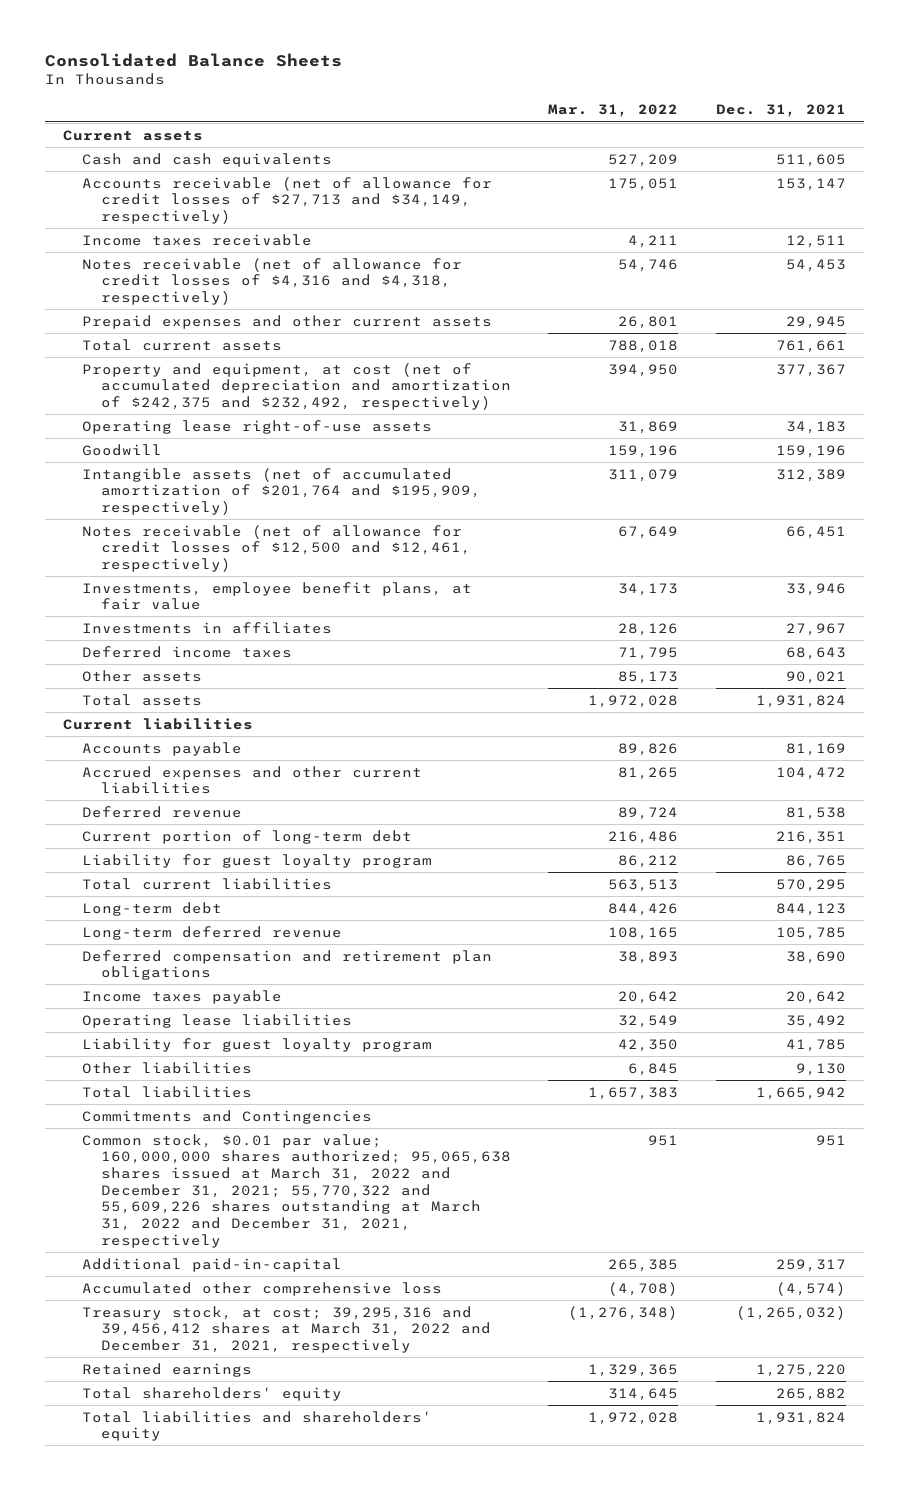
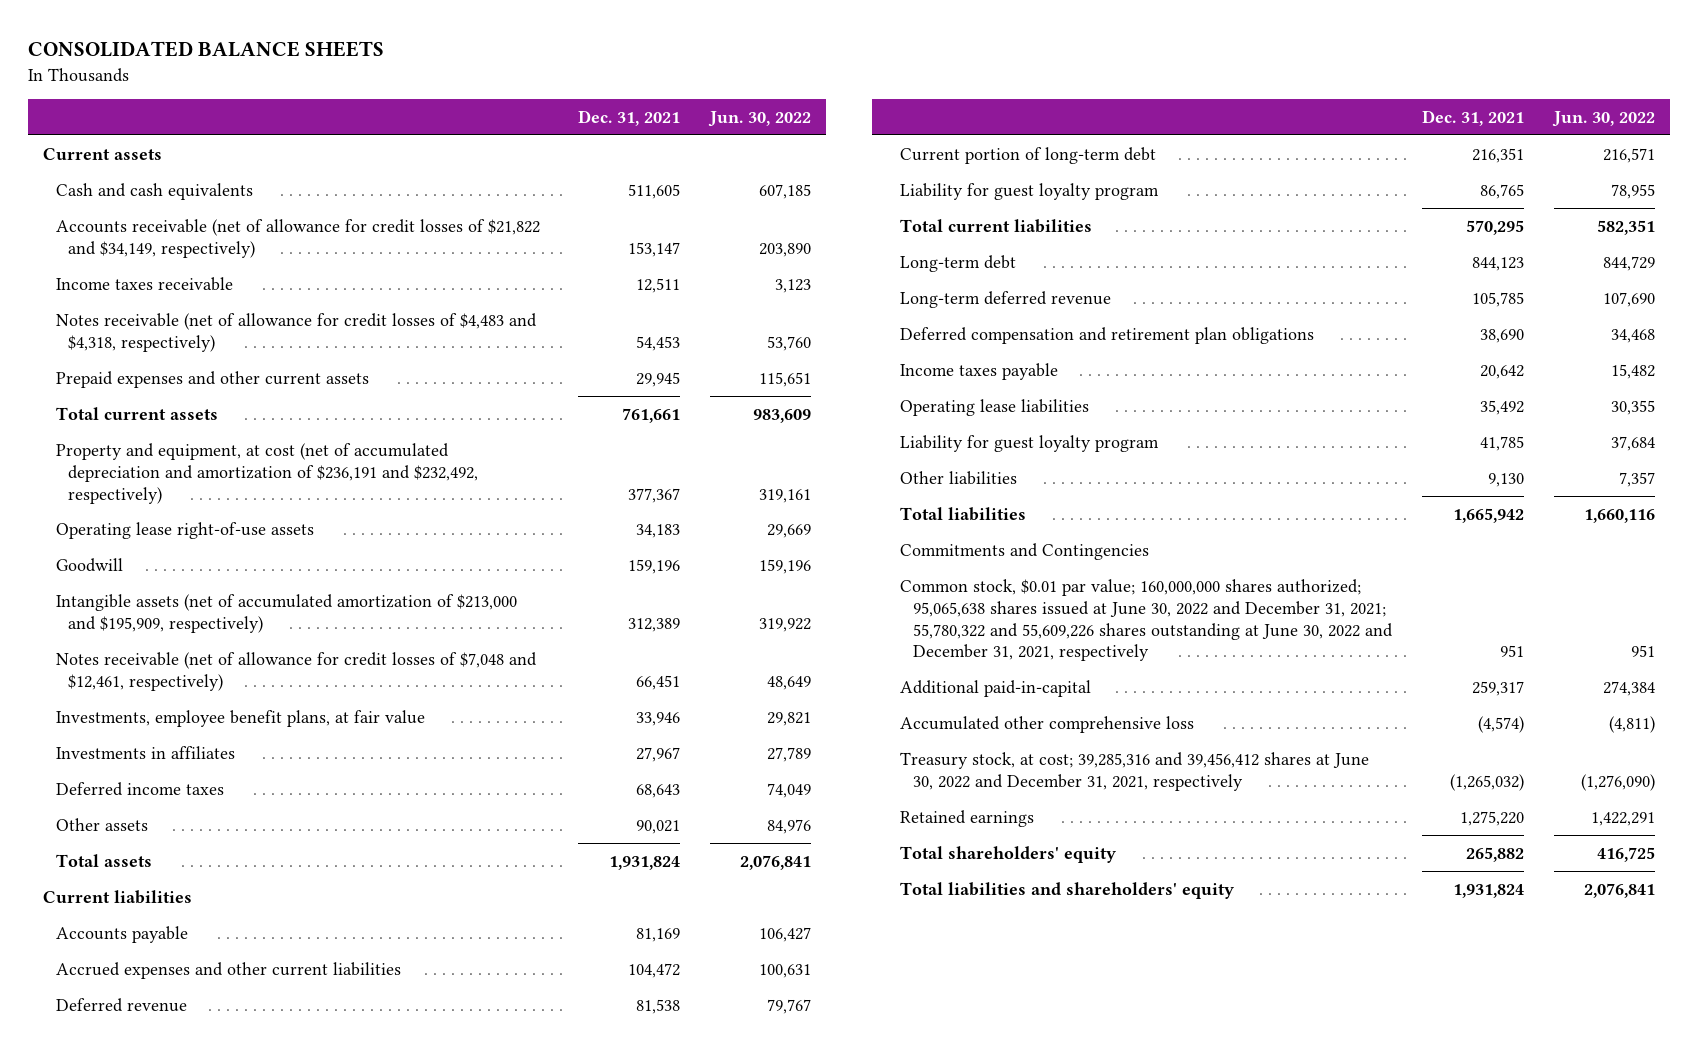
- Consolidated Balance Sheets
+ CONSOLIDATED BALANCE SHEETS
- | Mar. 31, 2022 | Dec. 31, 2021
+ | Dec. 31, 2021 | Jun. 30, 2022
- Accounts receivable (net of allowance for credit losses of $27,713 and $34,149, respectively) | 175,051 | 153,147
+ Accounts receivable (net of allowance for credit losses of $21,822 and $34,149, respectively) | 153,147 | 203,890
- Notes receivable (net of allowance for credit losses of $4,316 and $4,318, respectively) | 54,746 | 54,453
+ Notes receivable (net of allowance for credit losses of $4,483 and $4,318, respectively) | 54,453 | 53,760
- Property and equipment, at cost (net of accumulated depreciation and amortization of $242,375 and $232,492, respectively) | 394,950 | 377,367
+ Property and equipment, at cost (net of accumulated depreciation and amortization of $236,191 and $232,492, respectively) | 377,367 | 319,161
- Intangible assets (net of accumulated amortization of $201,764 and $195,909, respectively) | 311,079 | 312,389
- Notes receivable (net of allowance for credit losses of $12,500 and $12,461, respectively) | 67,649 | 66,451
+ Intangible assets (net of accumulated amortization of $213,000 and $195,909, respectively) | 312,389 | 319,922
+ Notes receivable (net of allowance for credit losses of $7,048 and $12,461, respectively) | 66,451 | 48,649
- Common stock, $0.01 par value; 160,000,000 shares authorized; 95,065,638 shares issued at March 31, 2022 and December 31, 2021; 55,770,322 and 55,609,226 shares outstanding at March 31, 2022 and December 31, 2021, respectively | 951 | 951
+ Common stock, $0.01 par value; 160,000,000 shares authorized; 95,065,638 shares issued at June 30, 2022 and December 31, 2021; 55,780,322 and 55,609,226 shares outstanding at June 30, 2022 and December 31, 2021, respectively | 951 | 951
- Treasury stock, at cost; 39,295,316 and 39,456,412 shares at March 31, 2022 and December 31, 2021, respectively | (1,276,348) | (1,265,032)
+ Treasury stock, at cost; 39,285,316 and 39,456,412 shares at June 30, 2022 and December 31, 2021, respectively | (1,265,032) | (1,276,090)

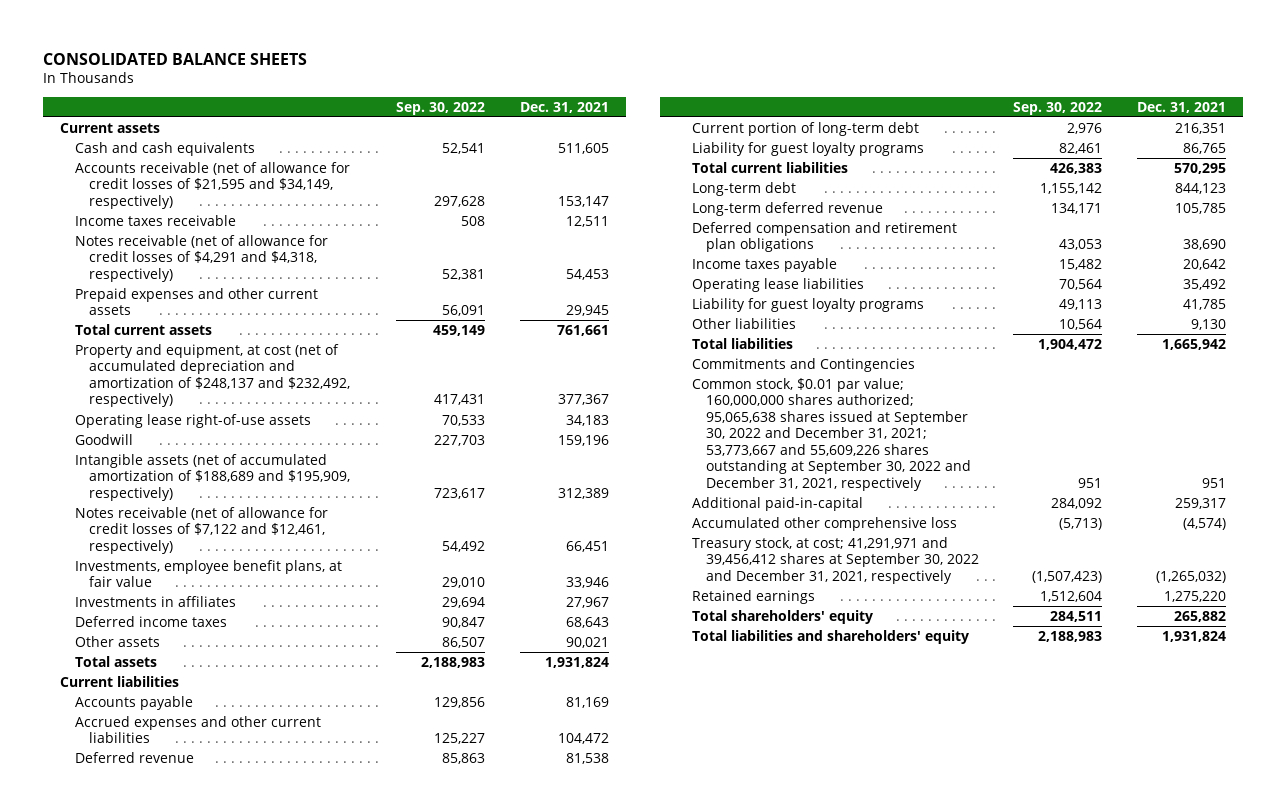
- | Dec. 31, 2021 | Jun. 30, 2022
+ | Sep. 30, 2022 | Dec. 31, 2021
- Accounts receivable (net of allowance for credit losses of $21,822 and $34,149, respectively) | 153,147 | 203,890
+ Accounts receivable (net of allowance for credit losses of $21,595 and $34,149, respectively) | 297,628 | 153,147
- Notes receivable (net of allowance for credit losses of $4,483 and $4,318, respectively) | 54,453 | 53,760
+ Notes receivable (net of allowance for credit losses of $4,291 and $4,318, respectively) | 52,381 | 54,453
- Property and equipment, at cost (net of accumulated depreciation and amortization of $236,191 and $232,492, respectively) | 377,367 | 319,161
+ Property and equipment, at cost (net of accumulated depreciation and amortization of $248,137 and $232,492, respectively) | 417,431 | 377,367
- Intangible assets (net of accumulated amortization of $213,000 and $195,909, respectively) | 312,389 | 319,922
- Notes receivable (net of allowance for credit losses of $7,048 and $12,461, respectively) | 66,451 | 48,649
+ Intangible assets (net of accumulated amortization of $188,689 and $195,909, respectively) | 723,617 | 312,389
+ Notes receivable (net of allowance for credit losses of $7,122 and $12,461, respectively) | 54,492 | 66,451
- Liability for guest loyalty program | 86,765 | 78,955
+ Liability for guest loyalty programs | 82,461 | 86,765
- Liability for guest loyalty program | 41,785 | 37,684
+ Liability for guest loyalty programs | 49,113 | 41,785
- Common stock, $0.01 par value; 160,000,000 shares authorized; 95,065,638 shares issued at June 30, 2022 and December 31, 2021; 55,780,322 and 55,609,226 shares outstanding at June 30, 2022 and December 31, 2021, respectively | 951 | 951
+ Common stock, $0.01 par value; 160,000,000 shares authorized; 95,065,638 shares issued at September 30, 2022 and December 31, 2021; 53,773,667 and 55,609,226 shares outstanding at September 30, 2022 and December 31, 2021, respectively | 951 | 951
- Treasury stock, at cost; 39,285,316 and 39,456,412 shares at June 30, 2022 and December 31, 2021, respectively | (1,265,032) | (1,276,090)
+ Treasury stock, at cost; 41,291,971 and 39,456,412 shares at September 30, 2022 and December 31, 2021, respectively | (1,507,423) | (1,265,032)

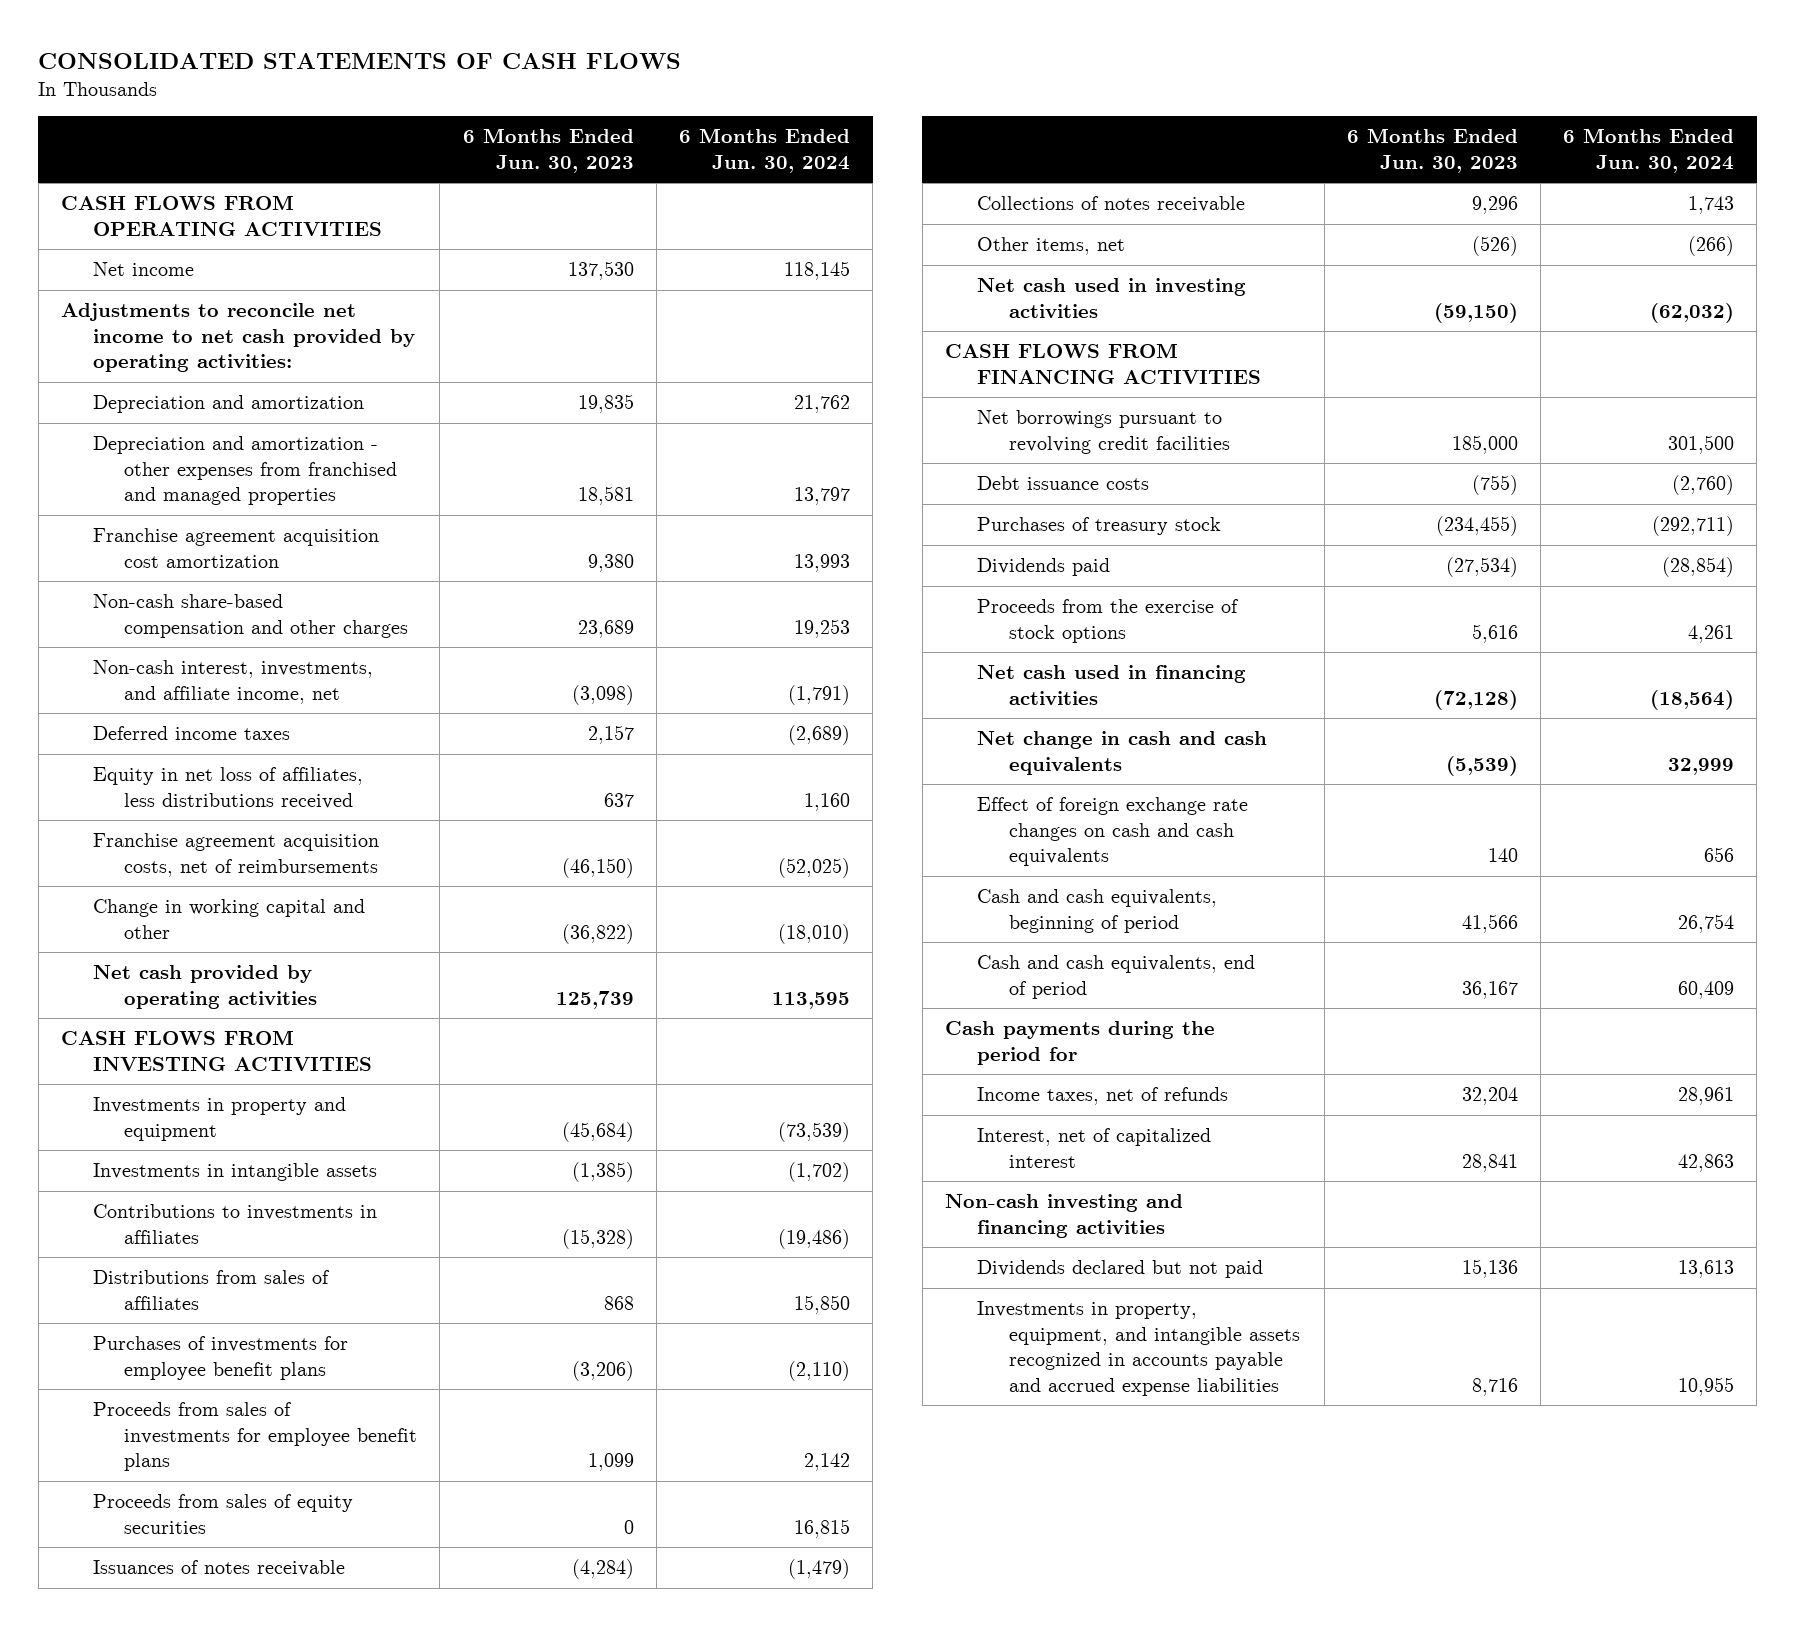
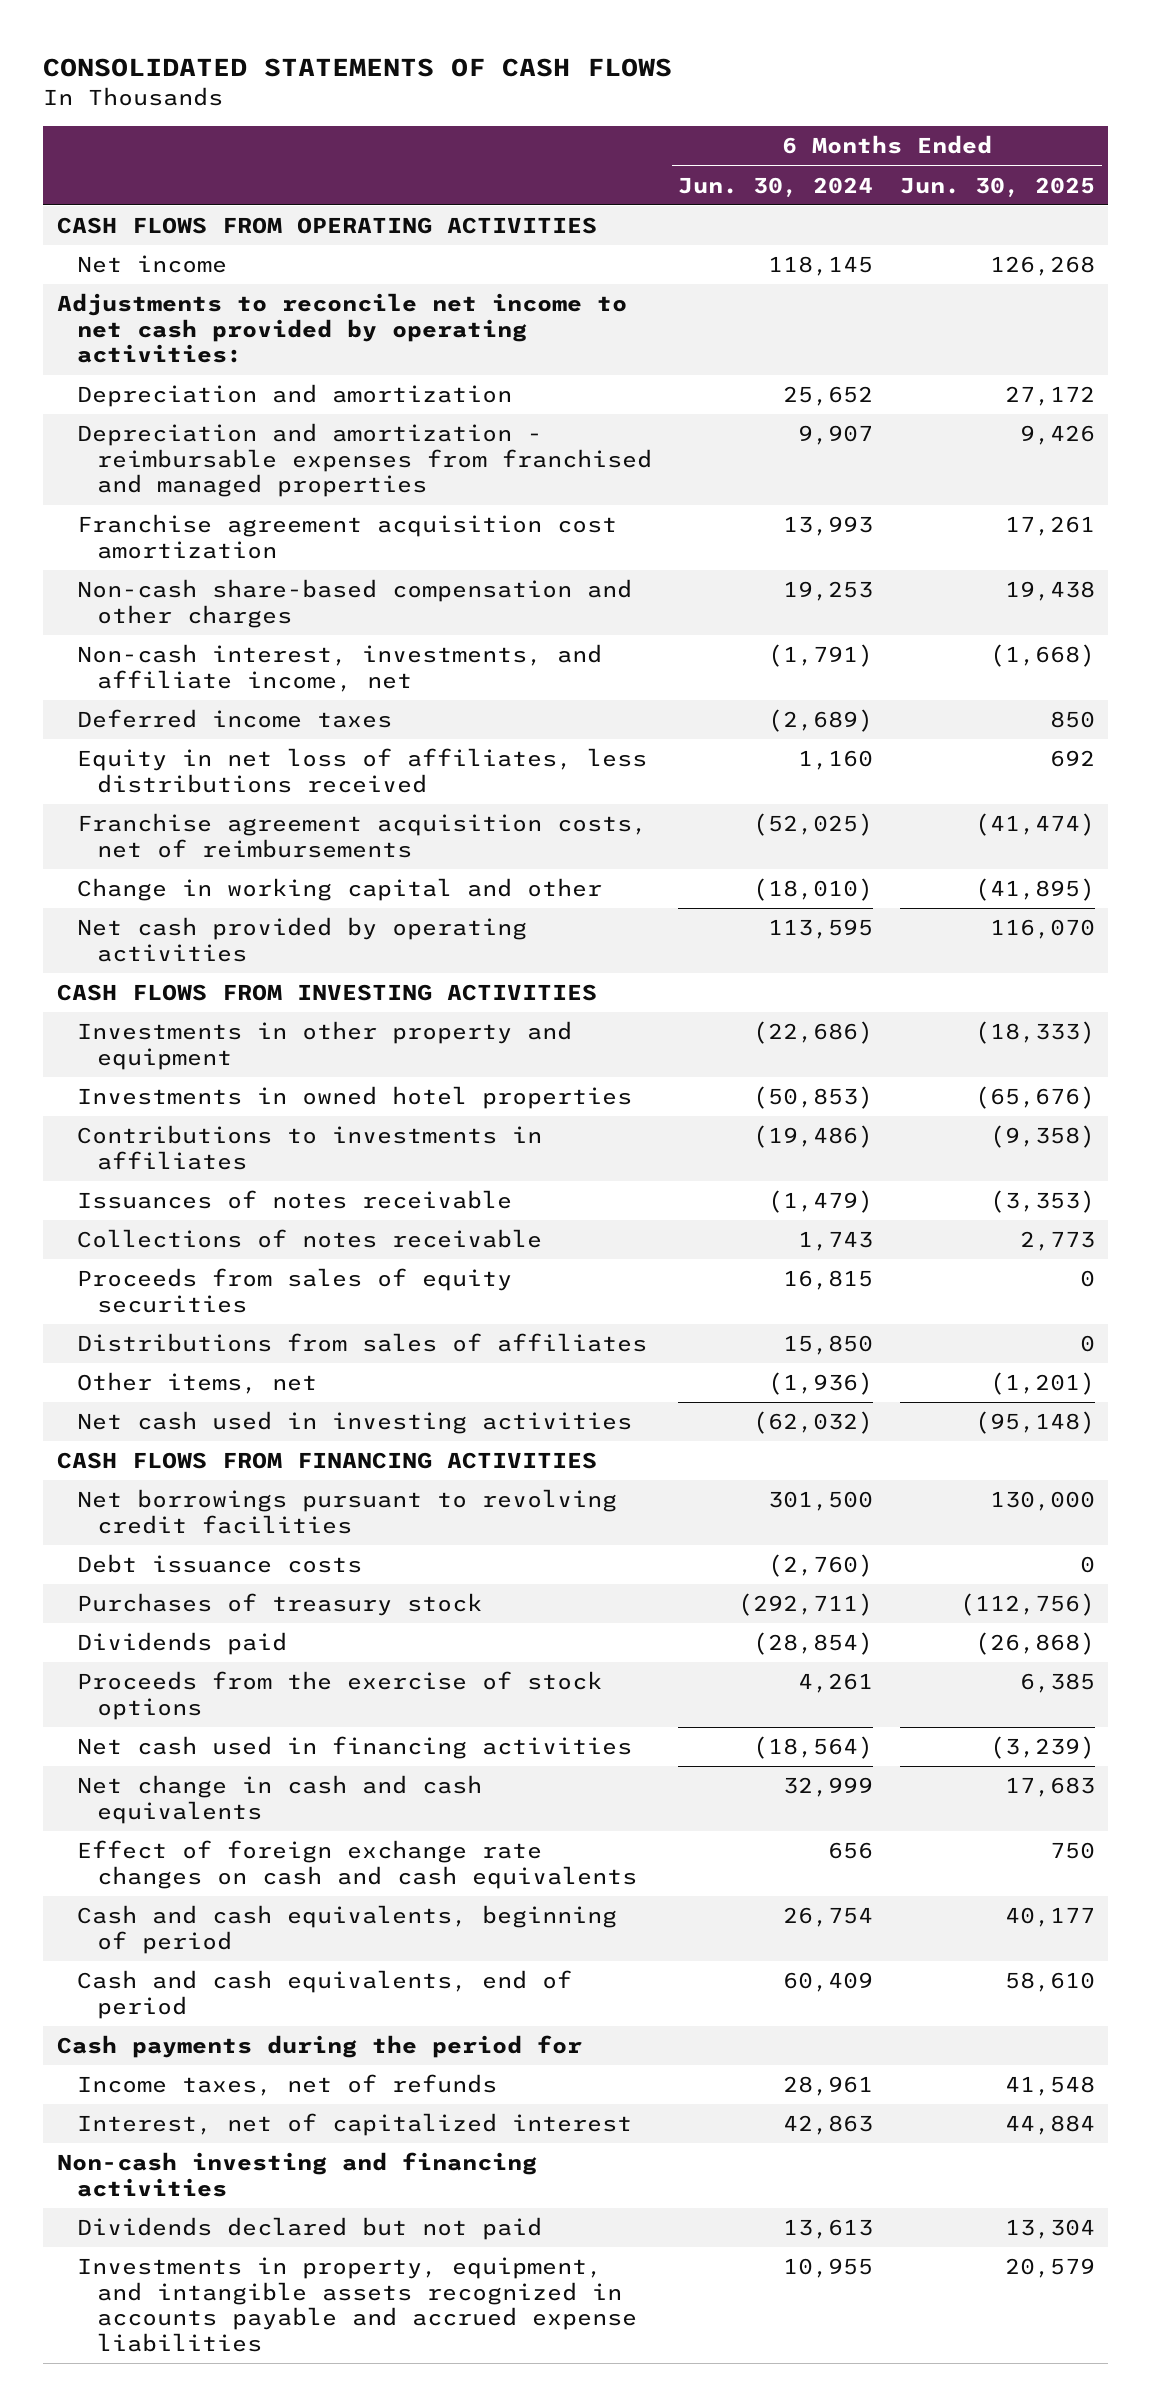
- | 6 Months Ended Jun. 30, 2023 | 6 Months Ended Jun. 30, 2024
+ | 6 Months Ended Jun. 30, 2024 | 6 Months Ended Jun. 30, 2025
- Depreciation and amortization | 19,835 | 21,762
- Depreciation and amortization - other expenses from franchised and managed properties | 18,581 | 13,797
+ Depreciation and amortization | 25,652 | 27,172
+ Depreciation and amortization - reimbursable expenses from franchised and managed properties | 9,907 | 9,426
- Investments in property and equipment | (45,684) | (73,539)
- Investments in intangible assets | (1,385) | (1,702)
+ Investments in other property and equipment | (22,686) | (18,333)
+ Investments in owned hotel properties | (50,853) | (65,676)
- Purchases of investments for employee benefit plans | (3,206) | (2,110)
- Proceeds from sales of investments for employee benefit plans | 1,099 | 2,142
- Other items, net | (526) | (266)
moved down: Proceeds from sales of equity securities | 16,815 | 0
moved down: Distributions from sales of affiliates | 15,850 | 0
+ Other items, net | (1,936) | (1,201)

